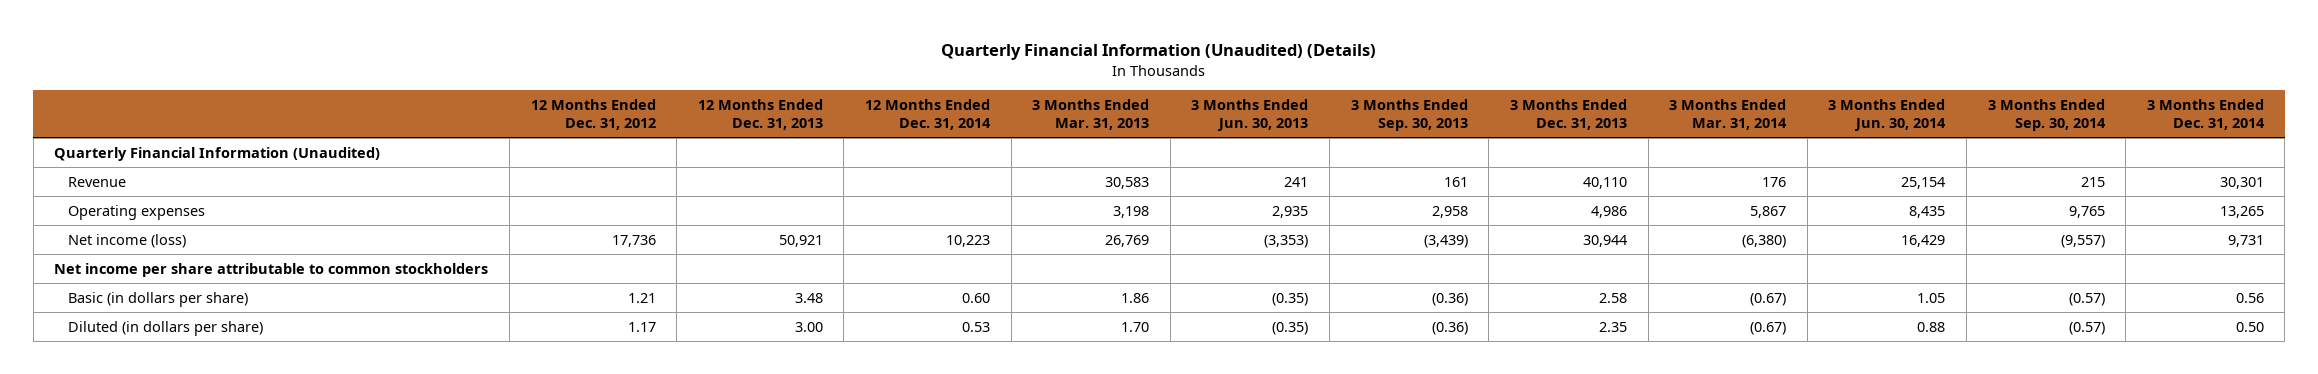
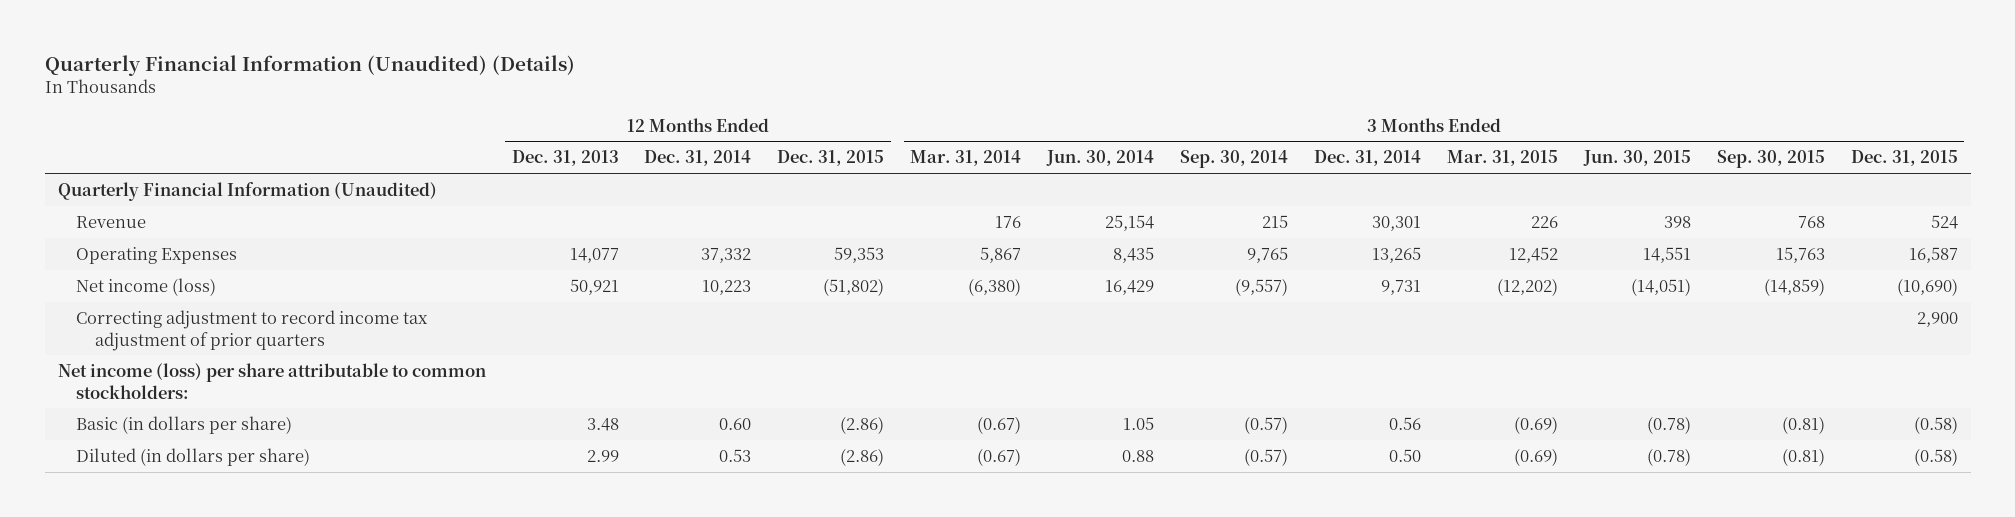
- | 12 Months Ended Dec. 31, 2012 | 12 Months Ended Dec. 31, 2013 | 12 Months Ended Dec. 31, 2014 | 3 Months Ended Mar. 31, 2013 | 3 Months Ended Jun. 30, 2013 | 3 Months Ended Sep. 30, 2013 | 3 Months Ended Dec. 31, 2013 | 3 Months Ended Mar. 31, 2014 | 3 Months Ended Jun. 30, 2014 | 3 Months Ended Sep. 30, 2014 | 3 Months Ended Dec. 31, 2014
+ | 12 Months Ended Dec. 31, 2013 | 12 Months Ended Dec. 31, 2014 | 12 Months Ended Dec. 31, 2015 | 3 Months Ended Mar. 31, 2014 | 3 Months Ended Jun. 30, 2014 | 3 Months Ended Sep. 30, 2014 | 3 Months Ended Dec. 31, 2014 | 3 Months Ended Mar. 31, 2015 | 3 Months Ended Jun. 30, 2015 | 3 Months Ended Sep. 30, 2015 | 3 Months Ended Dec. 31, 2015
- Operating expenses | | | | 3,198 | 2,935 | 2,958 | 4,986 | 5,867 | 8,435 | 9,765 | 13,265
+ Operating Expenses | 14,077 | 37,332 | 59,353 | 5,867 | 8,435 | 9,765 | 13,265 | 12,452 | 14,551 | 15,763 | 16,587
- Net income per share attributable to common stockholders
+ Correcting adjustment to record income tax adjustment of prior quarters | | | | | | | | | | | 2,900
+ Net income (loss) per share attributable to common stockholders:
- Diluted (in dollars per share) | 1.17 | 3.00 | 0.53 | 1.70 | (0.35) | (0.36) | 2.35 | (0.67) | 0.88 | (0.57) | 0.50
+ Diluted (in dollars per share) | 2.99 | 0.53 | (2.86) | (0.67) | 0.88 | (0.57) | 0.50 | (0.69) | (0.78) | (0.81) | (0.58)

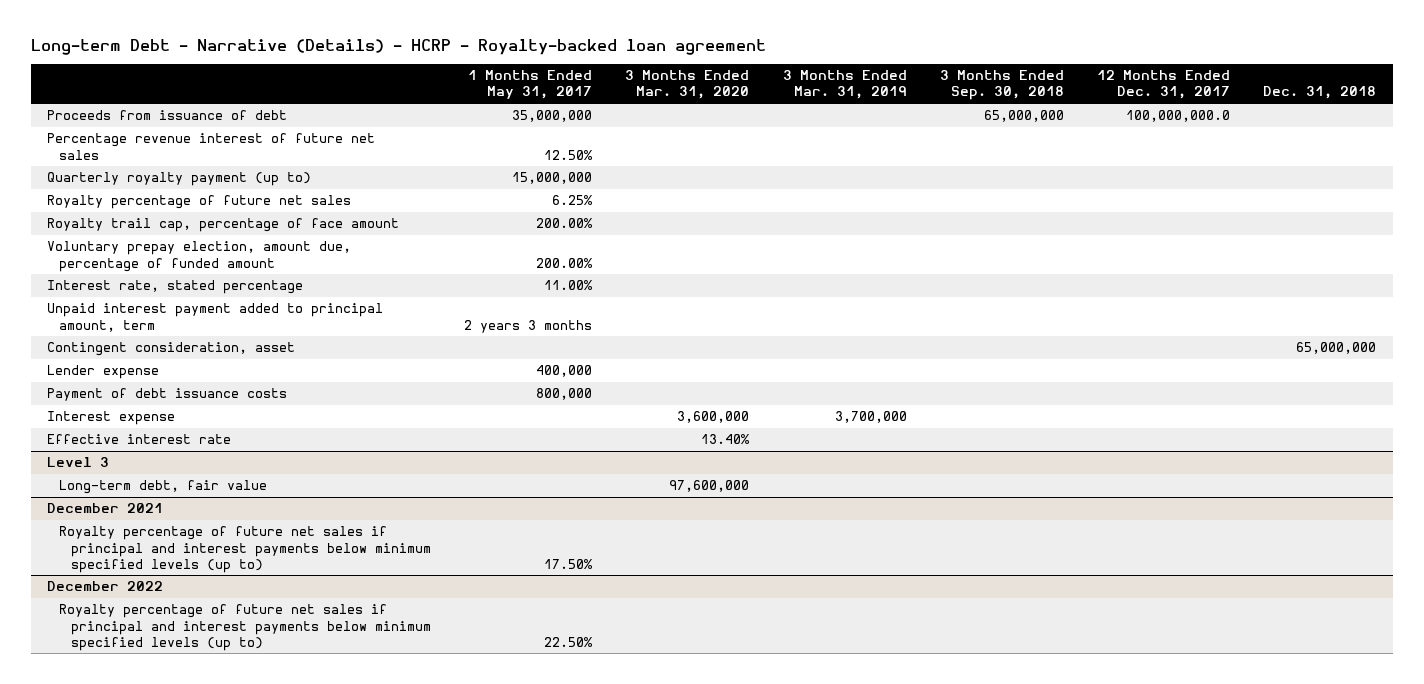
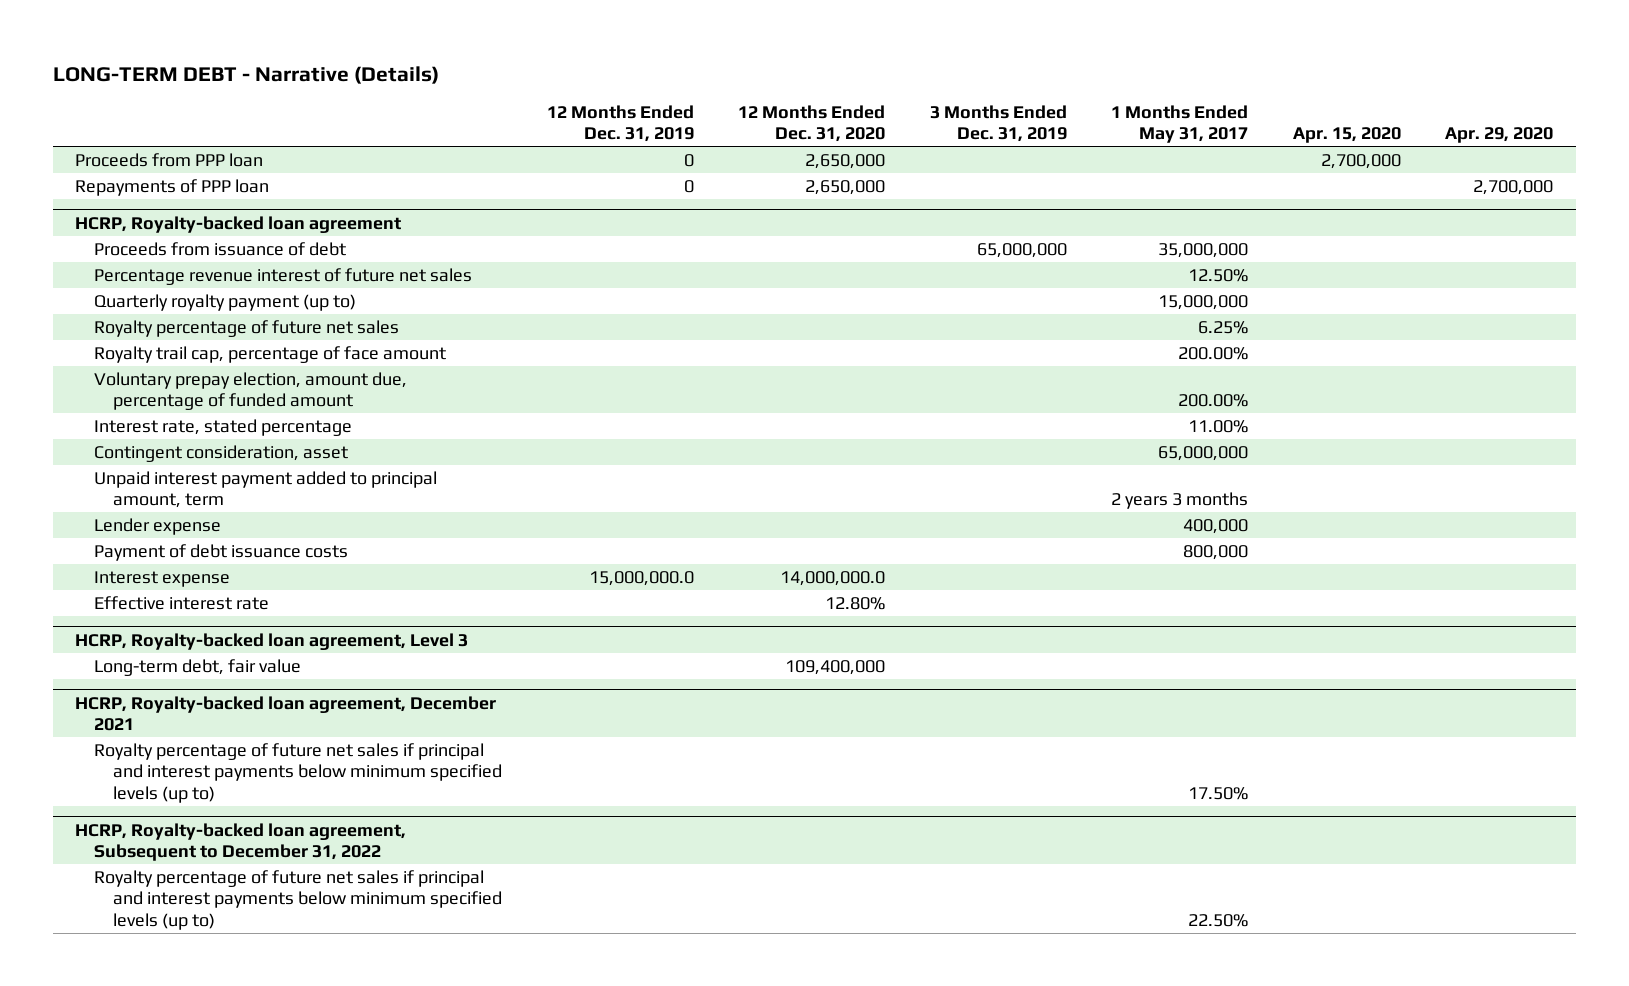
- Long-term Debt - Narrative (Details) - HCRP - Royalty-backed loan agreement
+ LONG-TERM DEBT - Narrative (Details)
- | 1 Months Ended May 31, 2017 | 3 Months Ended Mar. 31, 2020 | 3 Months Ended Mar. 31, 2019 | 3 Months Ended Sep. 30, 2018 | 12 Months Ended Dec. 31, 2017 | Dec. 31, 2018
+ | 12 Months Ended Dec. 31, 2019 | 12 Months Ended Dec. 31, 2020 | 3 Months Ended Dec. 31, 2019 | 1 Months Ended May 31, 2017 | Apr. 15, 2020 | Apr. 29, 2020
+ Proceeds from PPP loan | 0 | 2,650,000 | | | 2,700,000 |
+ Repayments of PPP loan | 0 | 2,650,000 | | | | 2,700,000
+ HCRP, Royalty-backed loan agreement
+ Contingent consideration, asset | | | | 65,000,000 | |
- Contingent consideration, asset | | | | | | 65,000,000
- Level 3
+ HCRP, Royalty-backed loan agreement, Level 3
- December 2021
+ HCRP, Royalty-backed loan agreement, December 2021
- December 2022
+ HCRP, Royalty-backed loan agreement, Subsequent to December 31, 2022

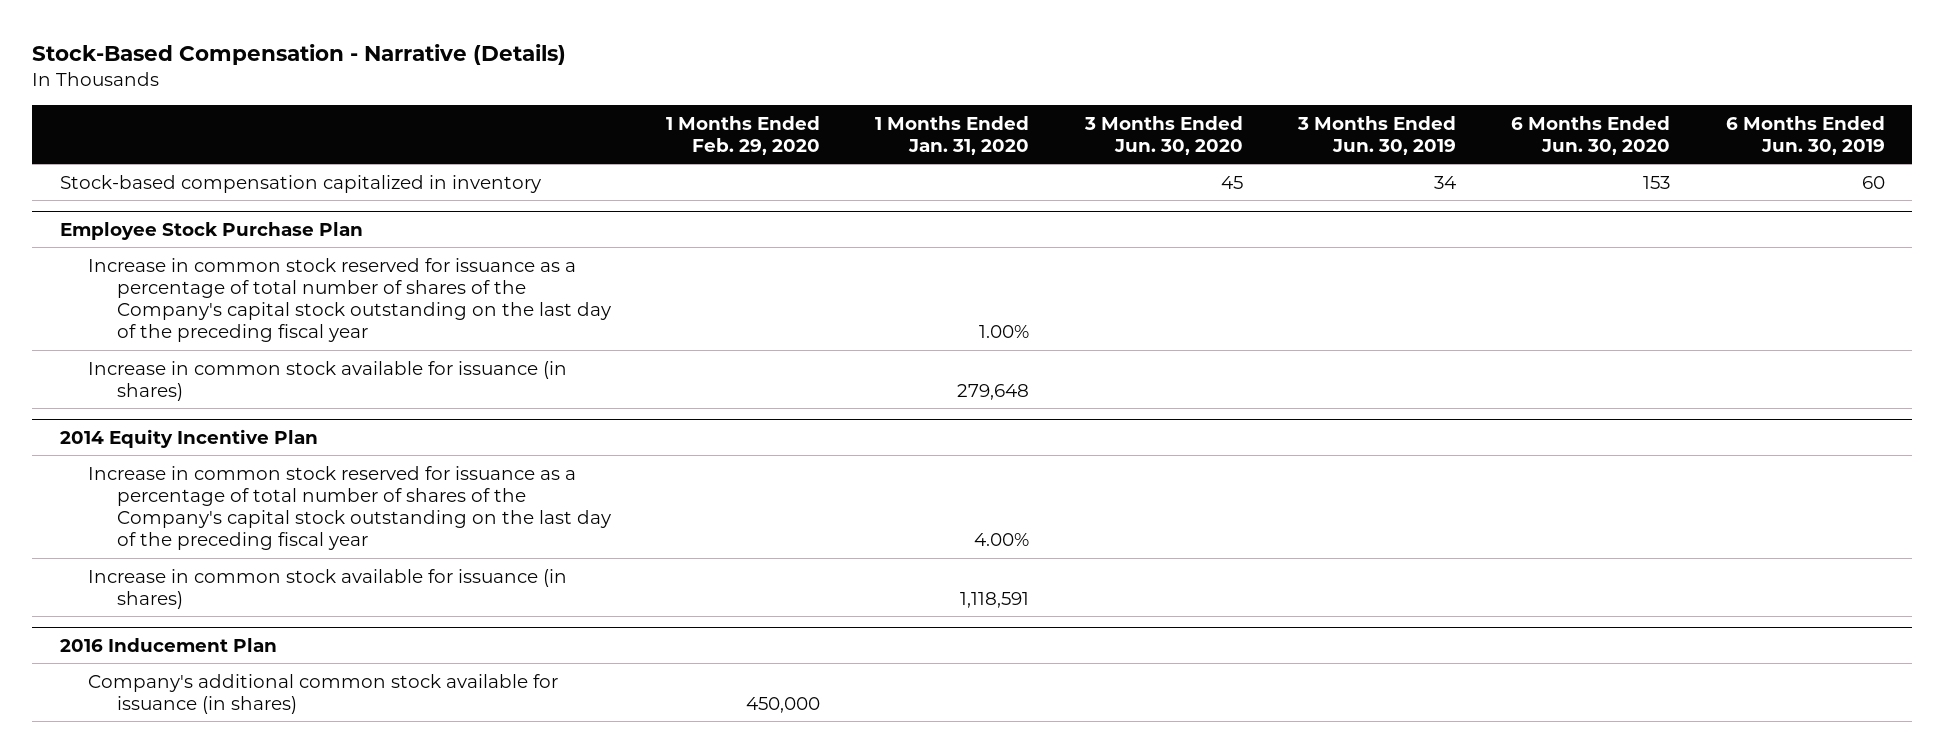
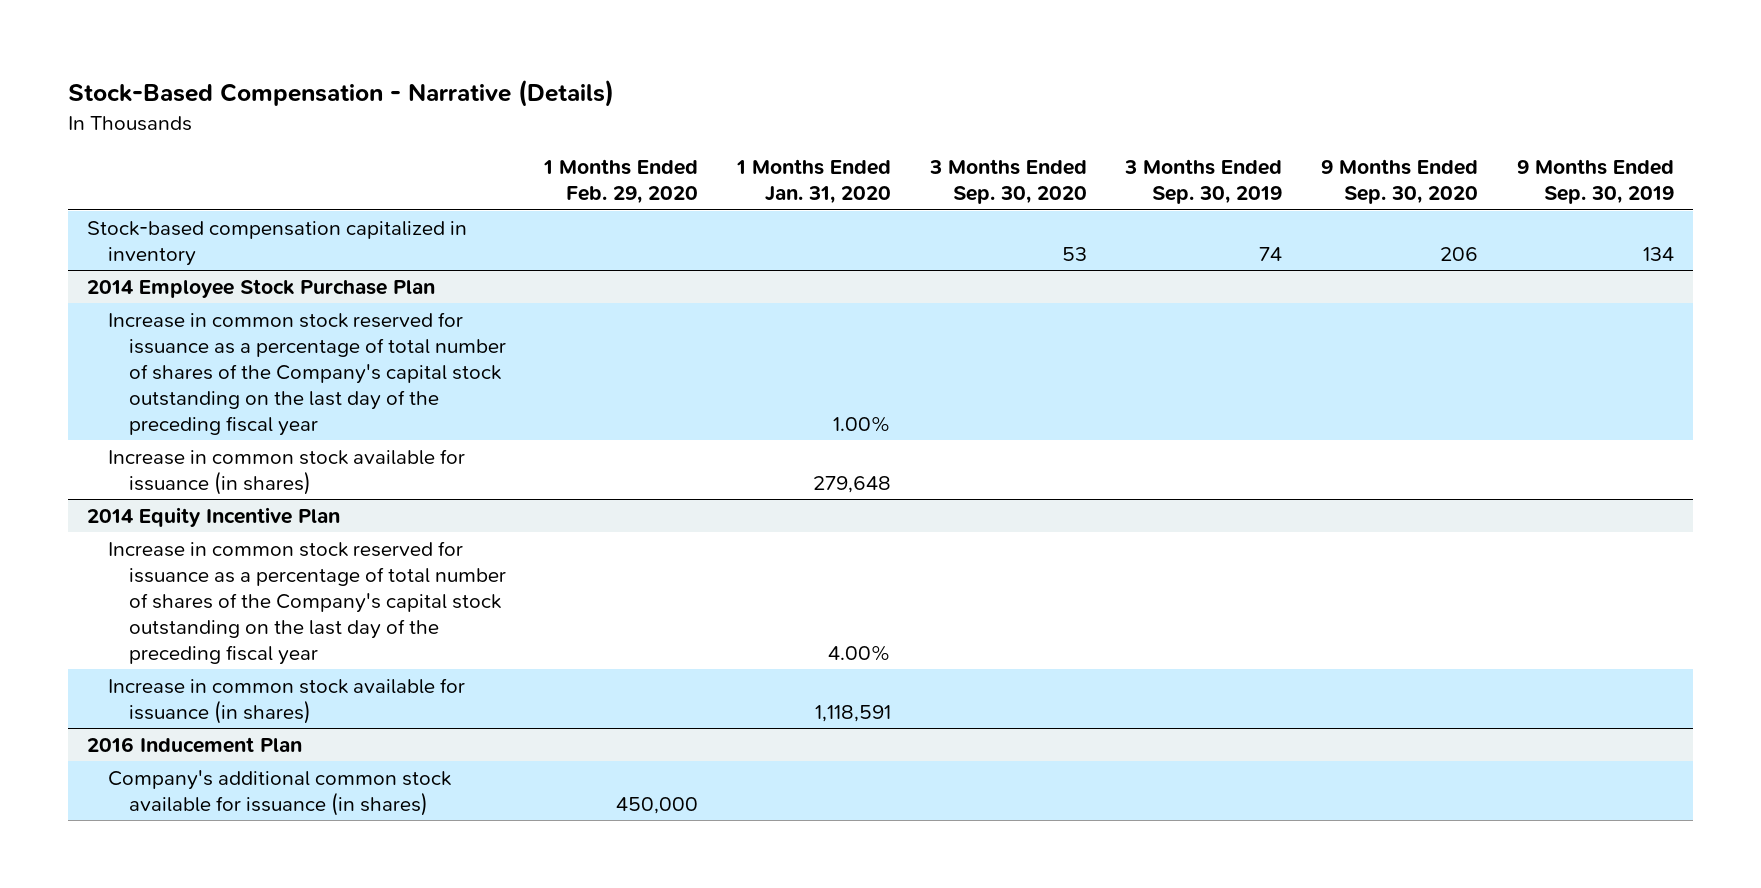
- | 1 Months Ended Feb. 29, 2020 | 1 Months Ended Jan. 31, 2020 | 3 Months Ended Jun. 30, 2020 | 3 Months Ended Jun. 30, 2019 | 6 Months Ended Jun. 30, 2020 | 6 Months Ended Jun. 30, 2019
+ | 1 Months Ended Feb. 29, 2020 | 1 Months Ended Jan. 31, 2020 | 3 Months Ended Sep. 30, 2020 | 3 Months Ended Sep. 30, 2019 | 9 Months Ended Sep. 30, 2020 | 9 Months Ended Sep. 30, 2019
- Employee Stock Purchase Plan
+ 2014 Employee Stock Purchase Plan

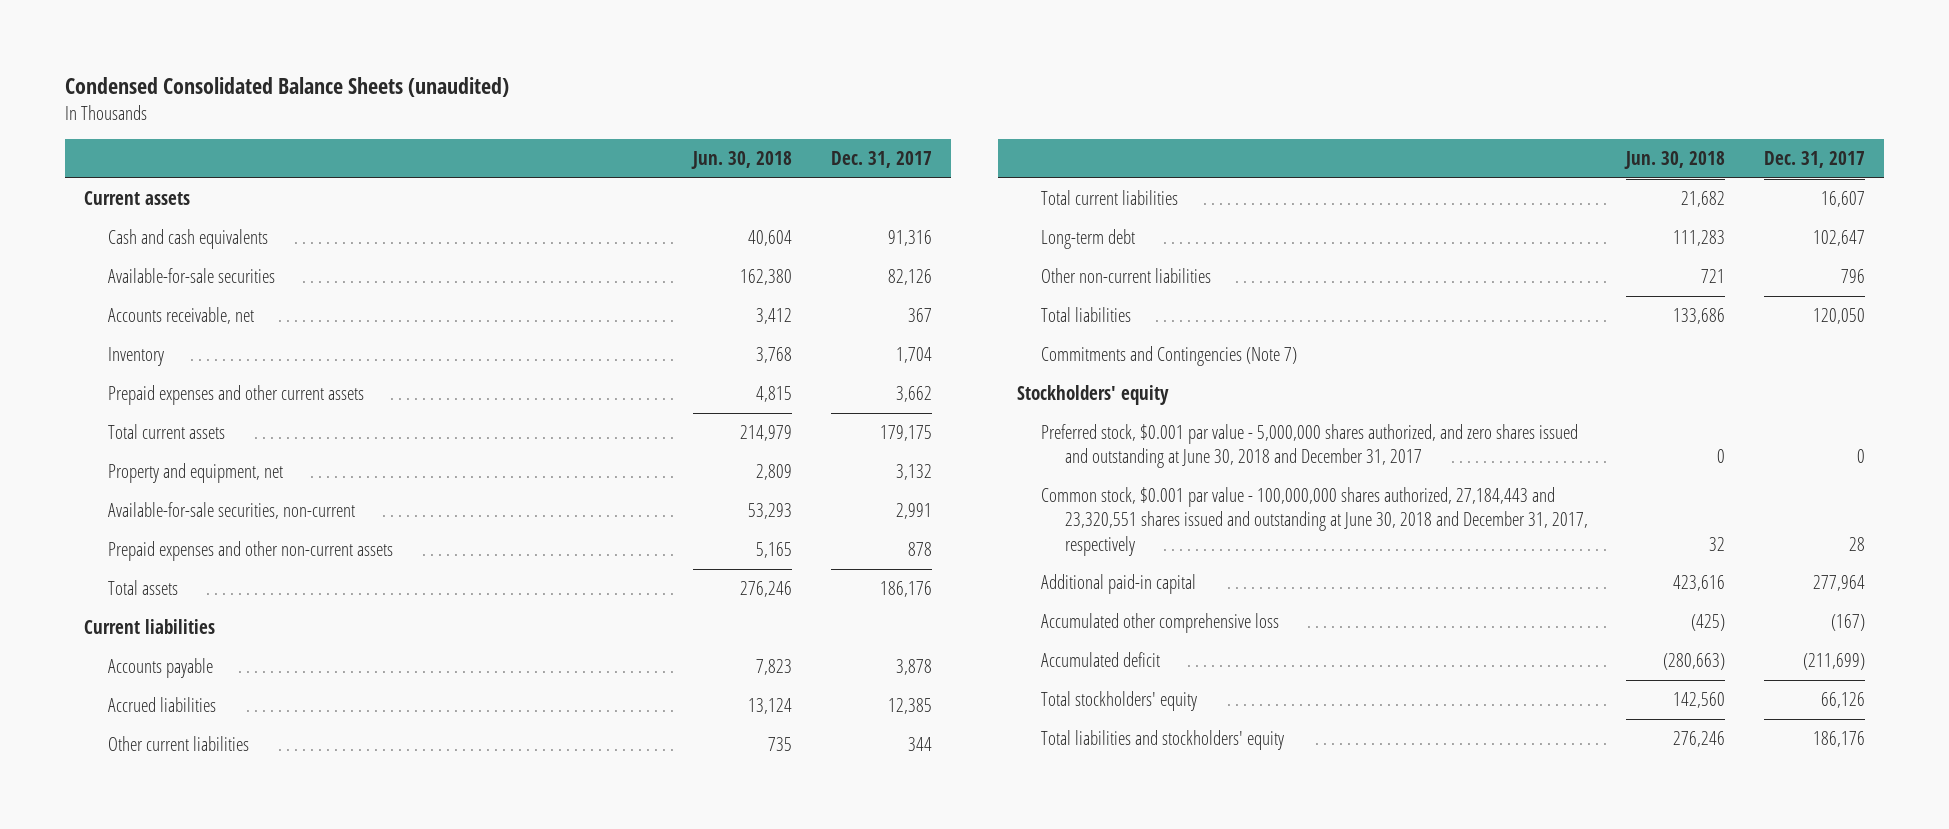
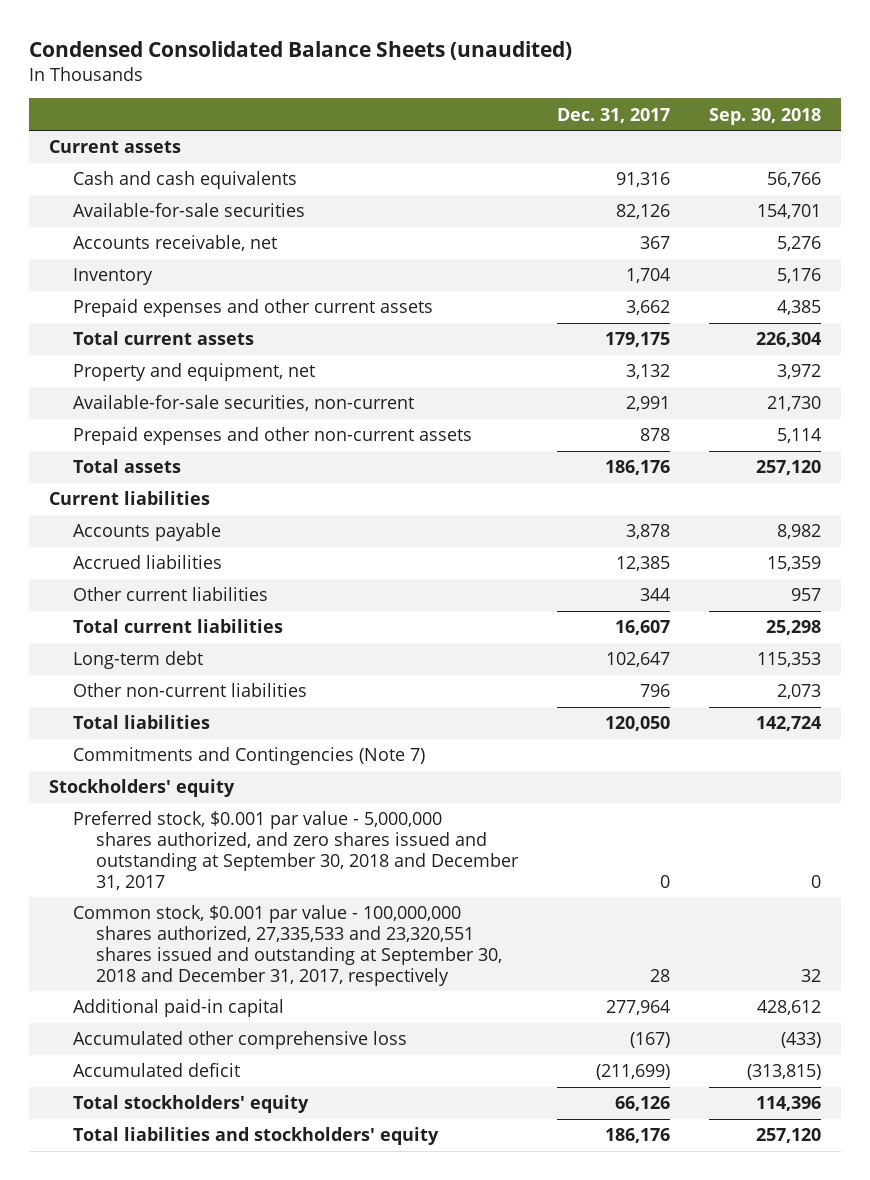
- | Jun. 30, 2018 | Dec. 31, 2017
+ | Dec. 31, 2017 | Sep. 30, 2018
- Preferred stock, $0.001 par value - 5,000,000 shares authorized, and zero shares issued and outstanding at June 30, 2018 and December 31, 2017 | 0 | 0
- Common stock, $0.001 par value - 100,000,000 shares authorized, 27,184,443 and 23,320,551 shares issued and outstanding at June 30, 2018 and December 31, 2017, respectively | 32 | 28
+ Preferred stock, $0.001 par value - 5,000,000 shares authorized, and zero shares issued and outstanding at September 30, 2018 and December 31, 2017 | 0 | 0
+ Common stock, $0.001 par value - 100,000,000 shares authorized, 27,335,533 and 23,320,551 shares issued and outstanding at September 30, 2018 and December 31, 2017, respectively | 28 | 32

